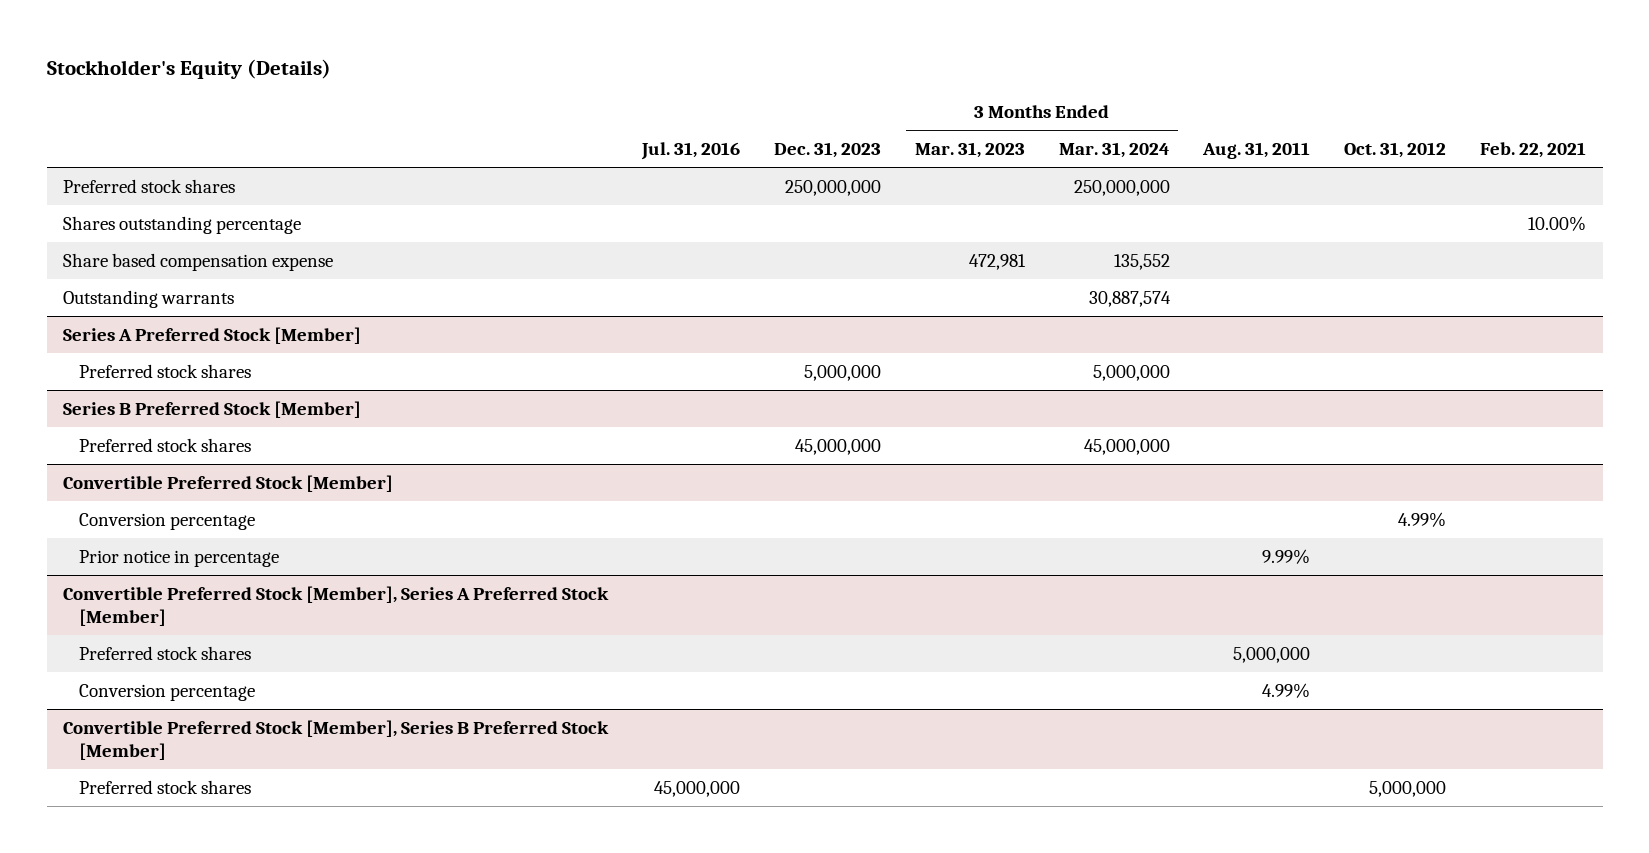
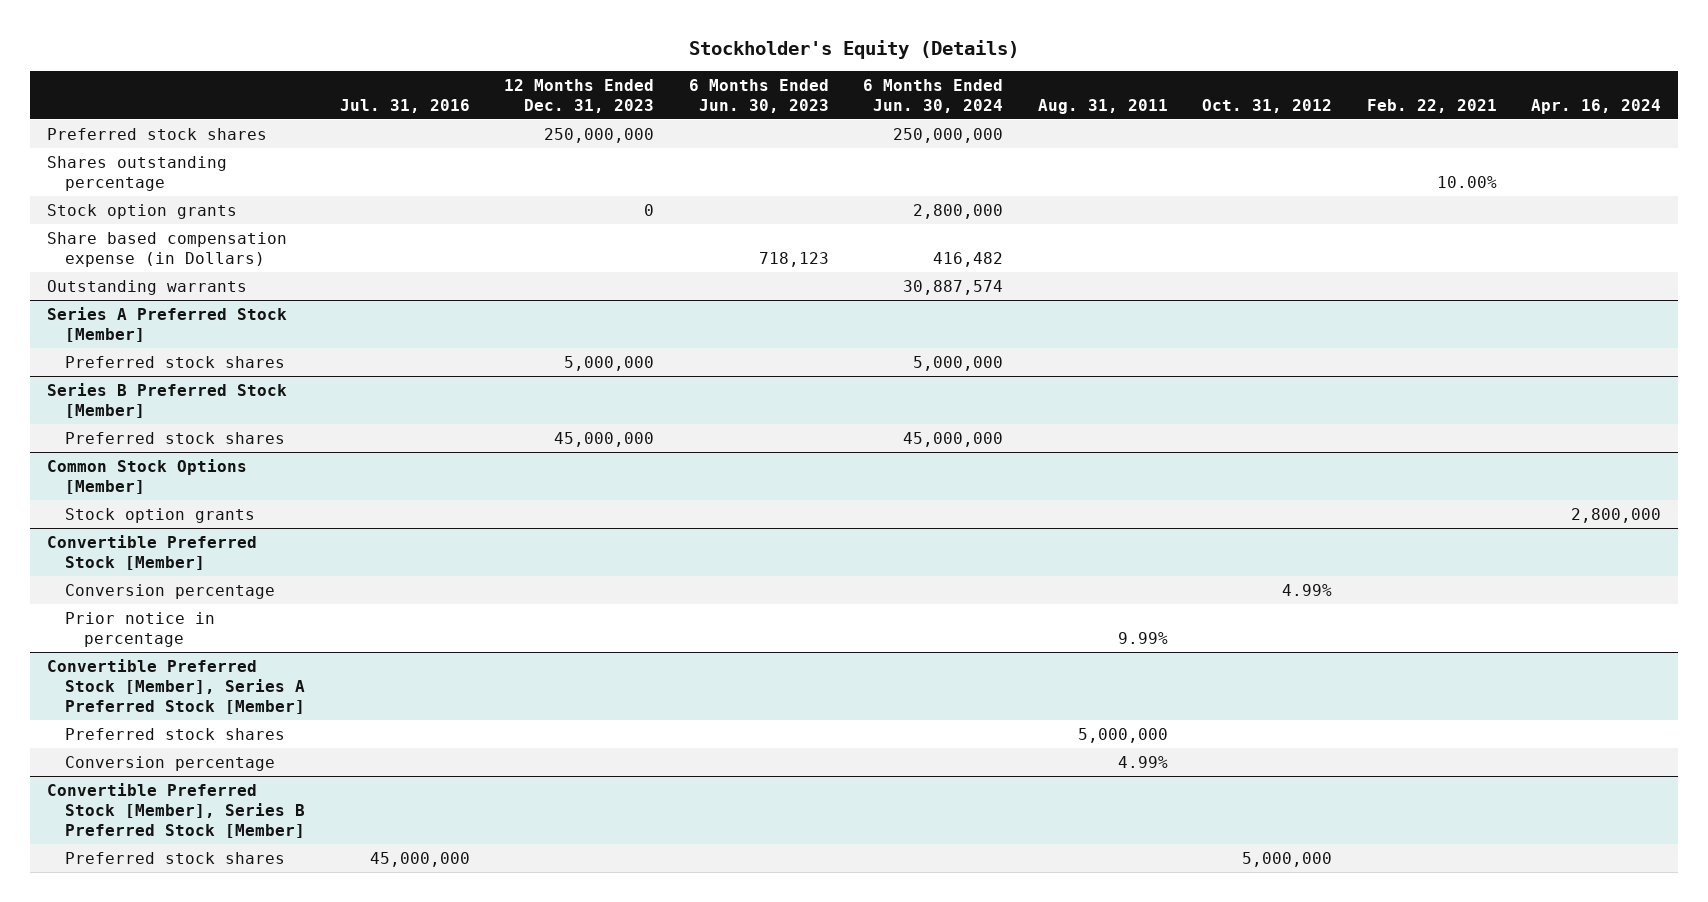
- | Jul. 31, 2016 | Dec. 31, 2023 | 3 Months Ended Mar. 31, 2023 | 3 Months Ended Mar. 31, 2024 | Aug. 31, 2011 | Oct. 31, 2012 | Feb. 22, 2021
+ | Jul. 31, 2016 | 12 Months Ended Dec. 31, 2023 | 6 Months Ended Jun. 30, 2023 | 6 Months Ended Jun. 30, 2024 | Aug. 31, 2011 | Oct. 31, 2012 | Feb. 22, 2021 | Apr. 16, 2024
- Share based compensation expense | | | 472,981 | 135,552 | | |
+ Stock option grants | | 0 | | 2,800,000 | | | |
+ Share based compensation expense (in Dollars) | | | 718,123 | 416,482 | | | |
+ Common Stock Options [Member]
+ Stock option grants | | | | | | | | 2,800,000

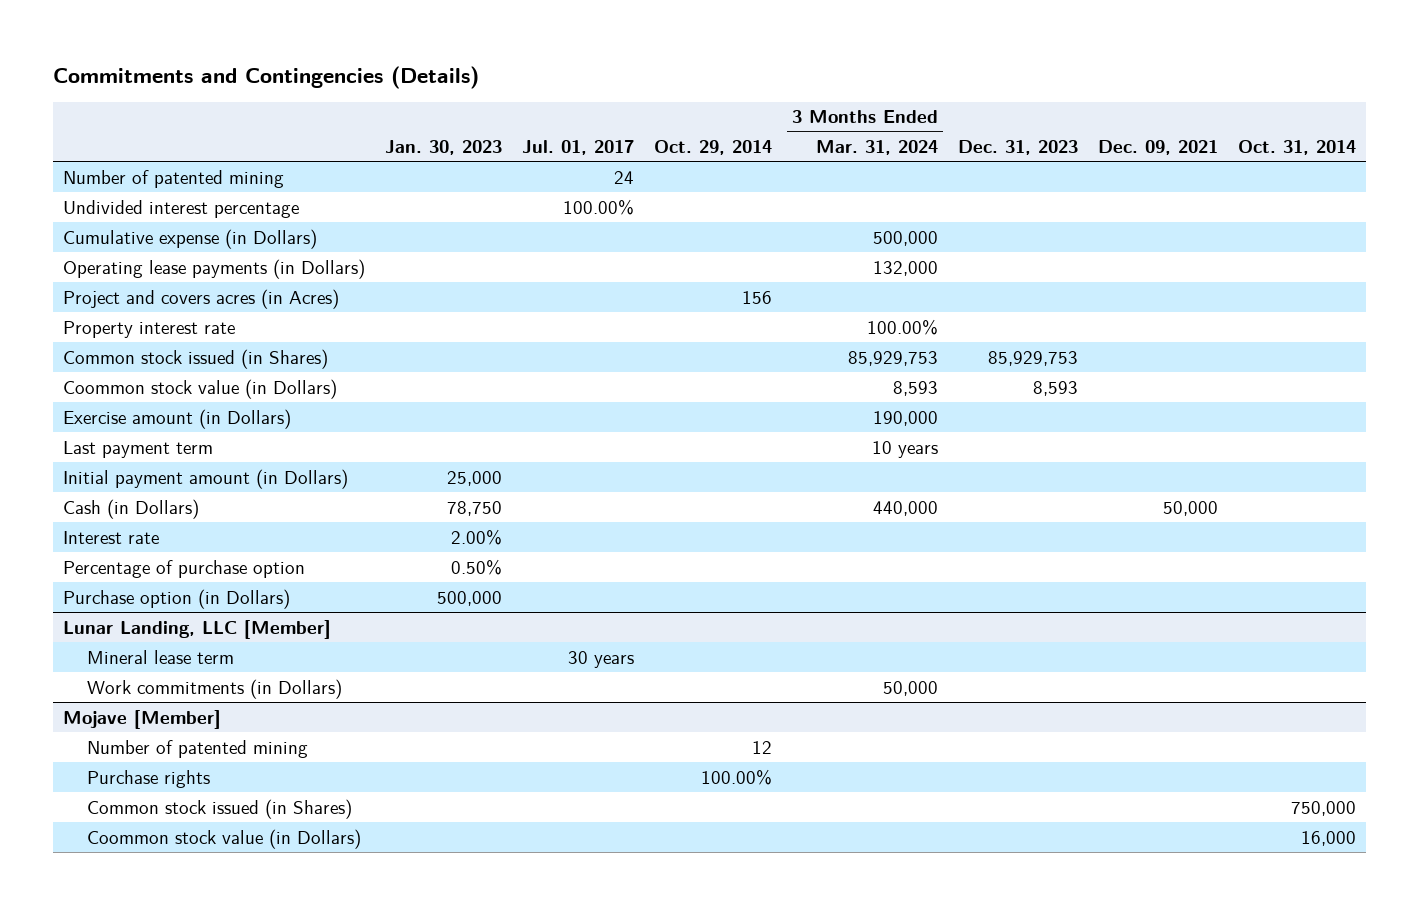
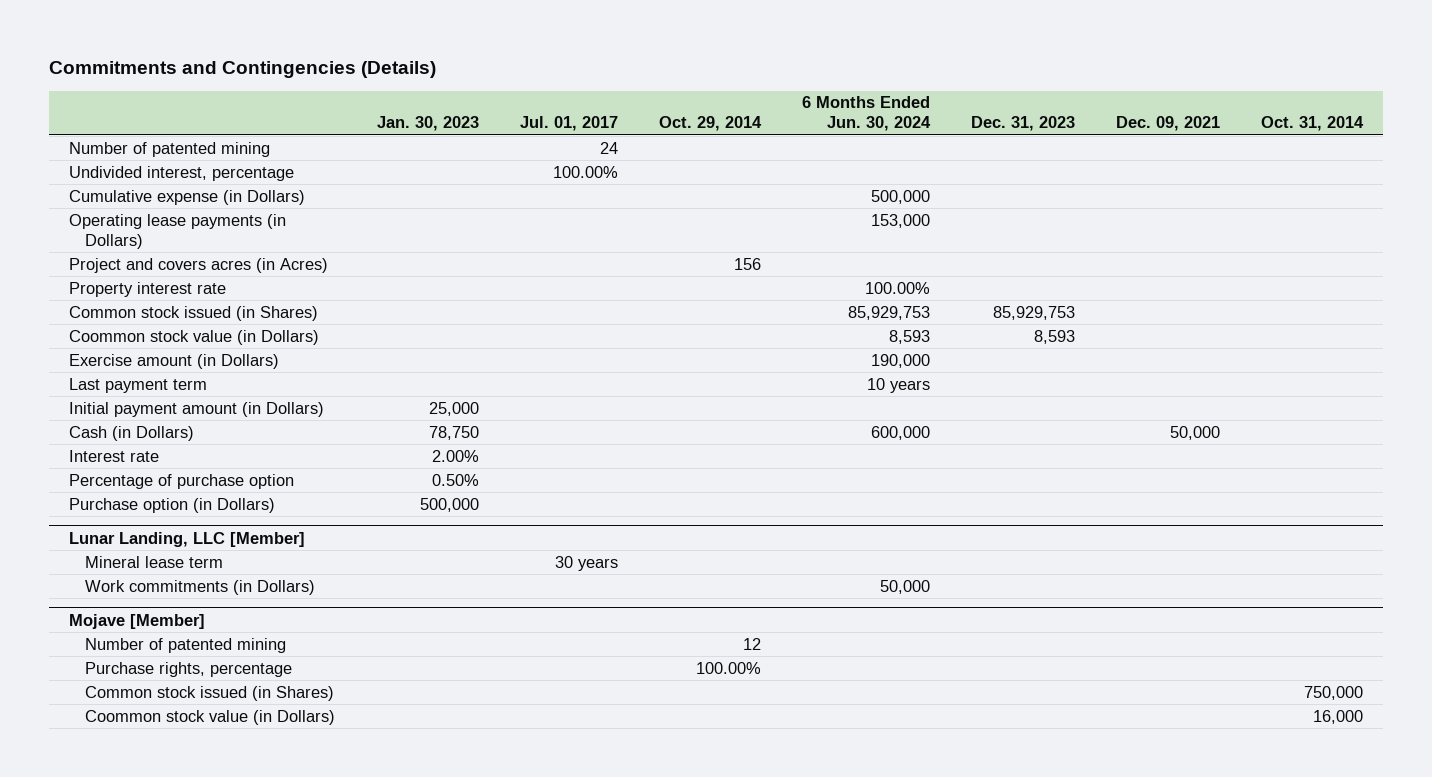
- | Jan. 30, 2023 | Jul. 01, 2017 | Oct. 29, 2014 | 3 Months Ended Mar. 31, 2024 | Dec. 31, 2023 | Dec. 09, 2021 | Oct. 31, 2014
+ | Jan. 30, 2023 | Jul. 01, 2017 | Oct. 29, 2014 | 6 Months Ended Jun. 30, 2024 | Dec. 31, 2023 | Dec. 09, 2021 | Oct. 31, 2014
- Undivided interest percentage | | 100.00% | | | | |
+ Undivided interest, percentage | | 100.00% | | | | |
@ Mojave [Member]
- Purchase rights | | | 100.00% | | | |
+ Purchase rights, percentage | | | 100.00% | | | |

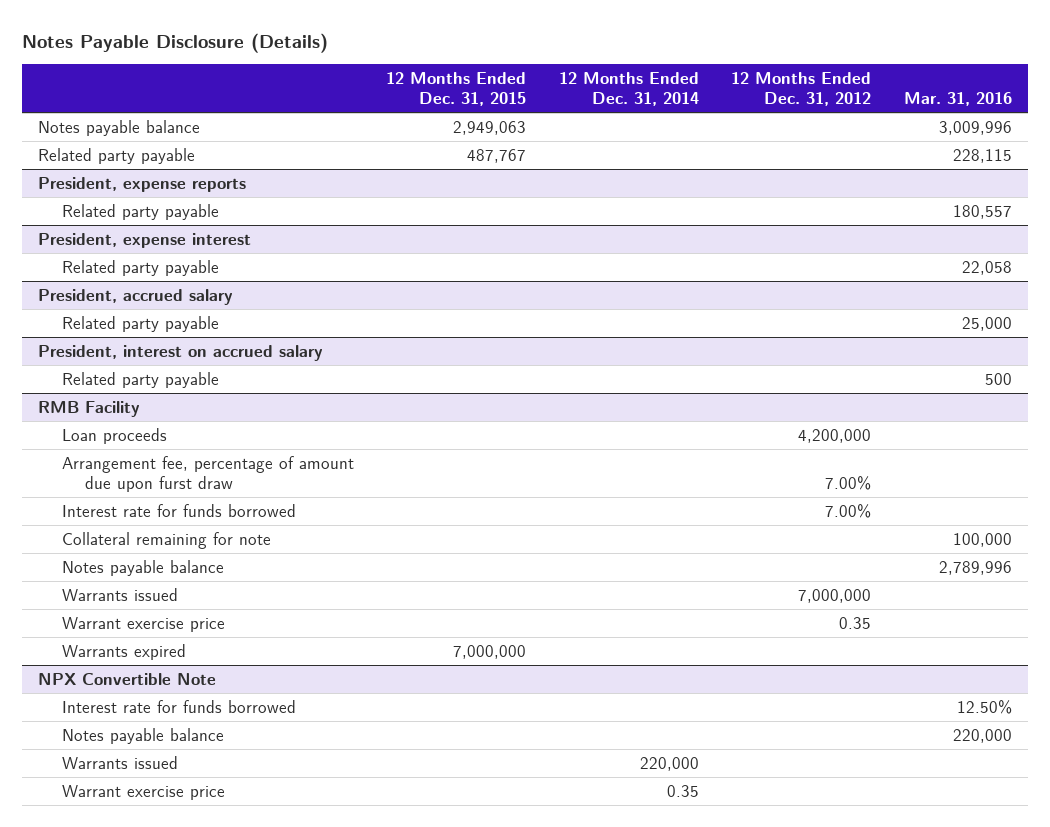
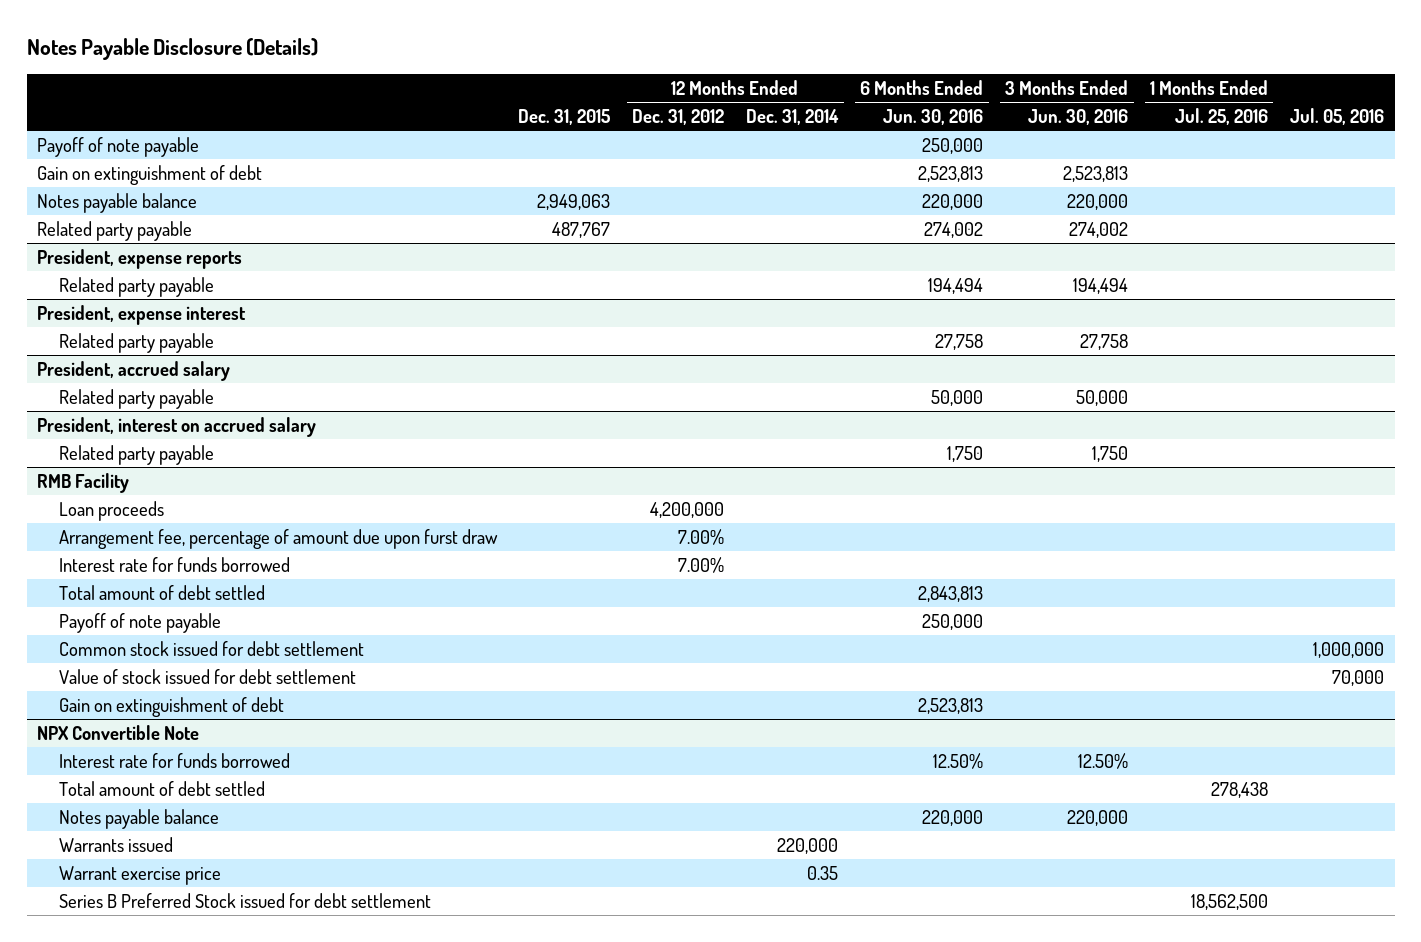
- | 12 Months Ended Dec. 31, 2015 | 12 Months Ended Dec. 31, 2014 | 12 Months Ended Dec. 31, 2012 | Mar. 31, 2016
+ | Dec. 31, 2015 | 12 Months Ended Dec. 31, 2012 | 12 Months Ended Dec. 31, 2014 | 6 Months Ended Jun. 30, 2016 | 3 Months Ended Jun. 30, 2016 | 1 Months Ended Jul. 25, 2016 | Jul. 05, 2016
+ Payoff of note payable | | | | 250,000 | | |
+ Gain on extinguishment of debt | | | | 2,523,813 | 2,523,813 | |
@ RMB Facility
- Collateral remaining for note | | | | 100,000
- Notes payable balance | | | | 2,789,996
- Warrants issued | | | 7,000,000 |
- Warrant exercise price | | | 0.35 |
- Warrants expired | 7,000,000 | | |
+ Total amount of debt settled | | | | 2,843,813 | | |
+ Payoff of note payable | | | | 250,000 | | |
+ Common stock issued for debt settlement | | | | | | | 1,000,000
+ Value of stock issued for debt settlement | | | | | | | 70,000
+ Gain on extinguishment of debt | | | | 2,523,813 | | |
@ NPX Convertible Note
+ Total amount of debt settled | | | | | | 278,438 |
+ Series B Preferred Stock issued for debt settlement | | | | | | 18,562,500 |

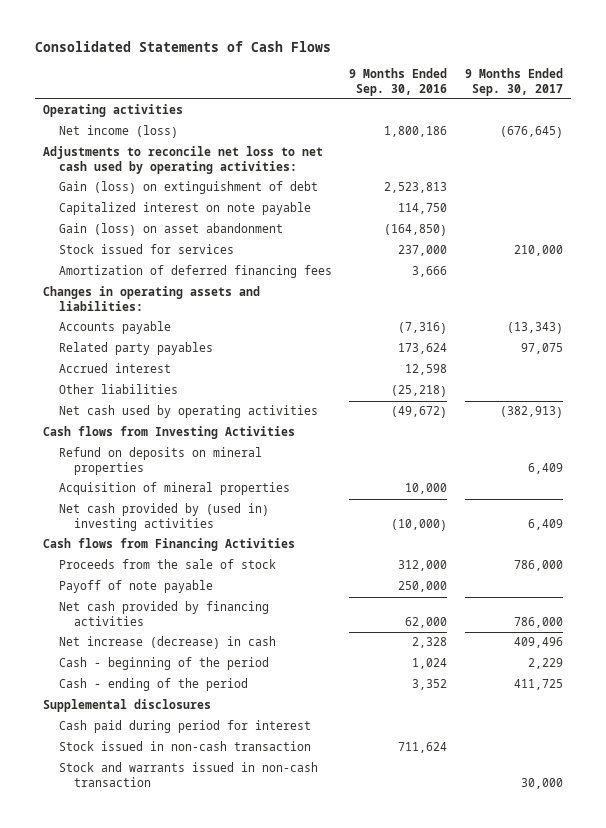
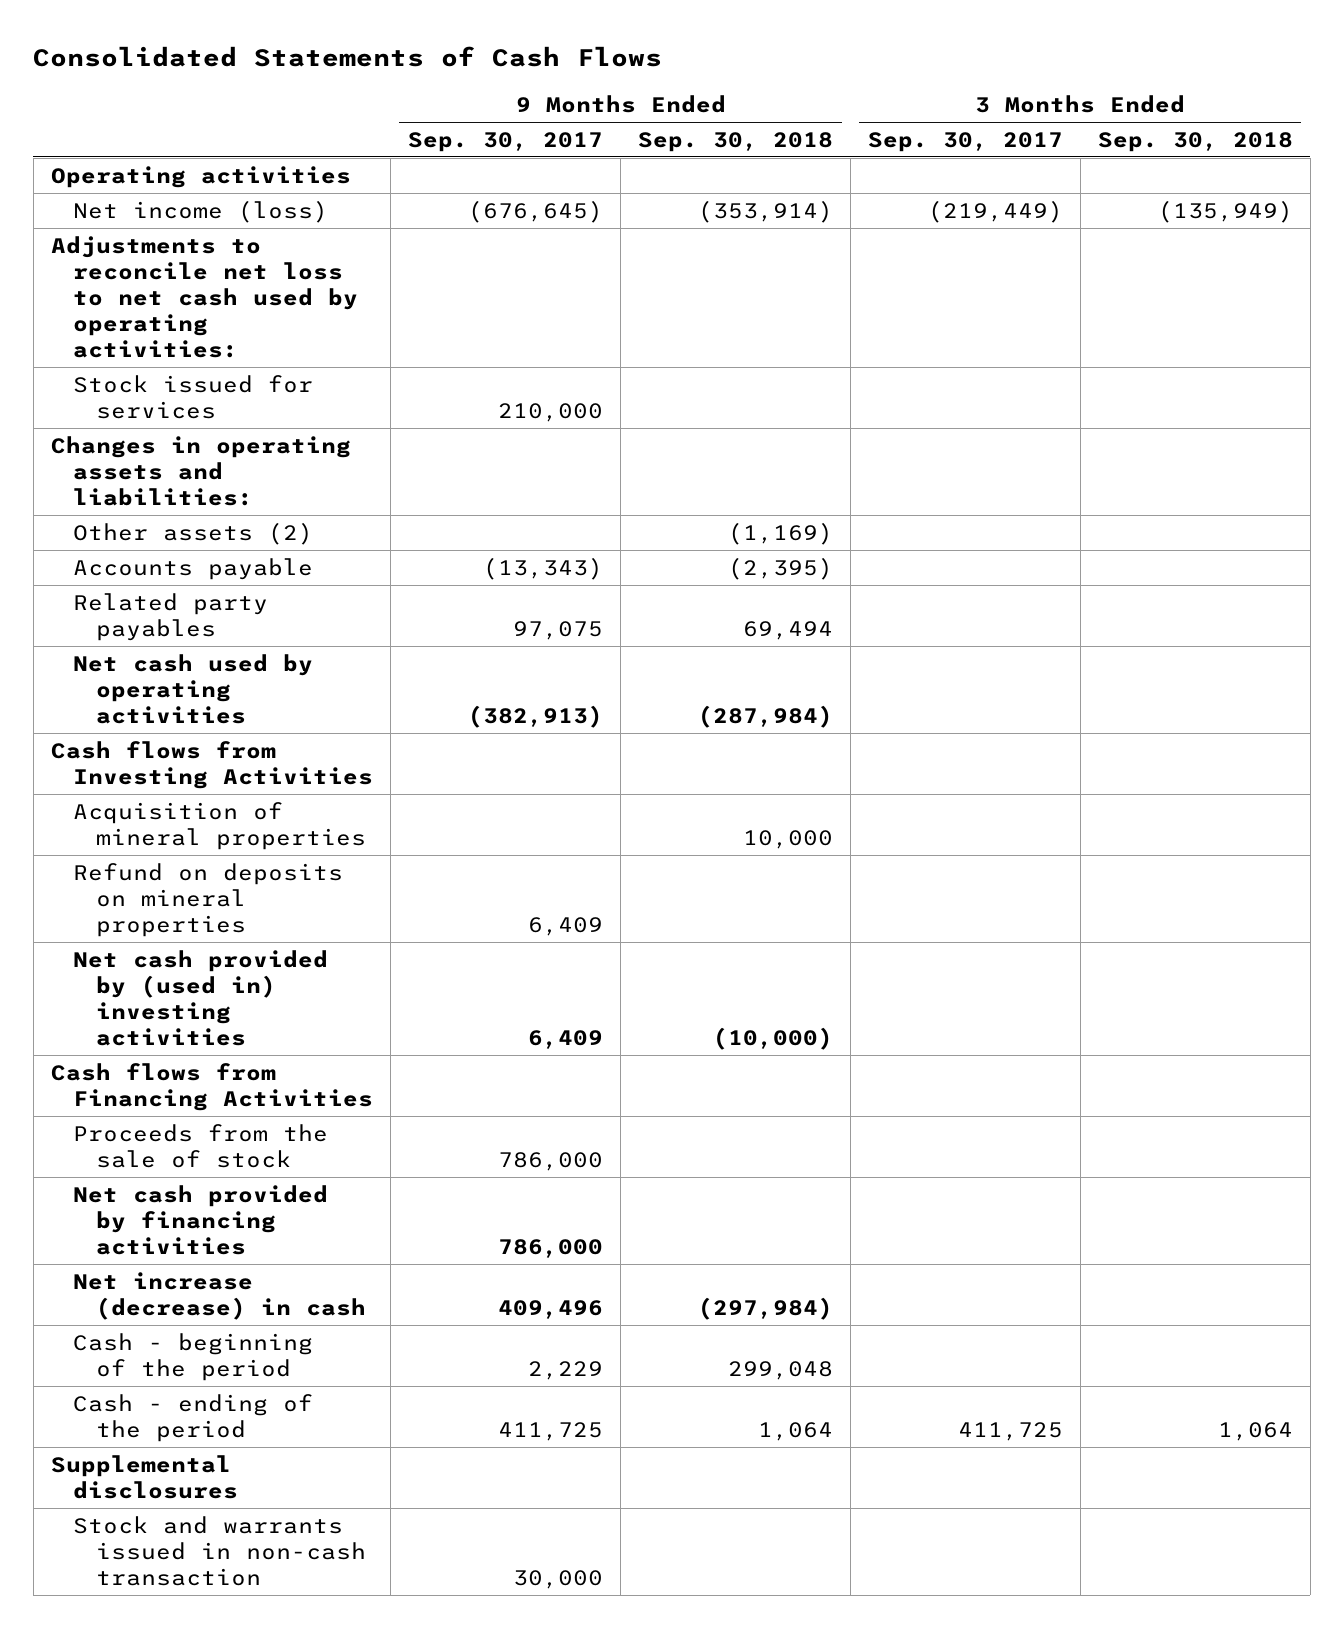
- | 9 Months Ended Sep. 30, 2016 | 9 Months Ended Sep. 30, 2017
+ | 9 Months Ended Sep. 30, 2017 | 9 Months Ended Sep. 30, 2018 | 3 Months Ended Sep. 30, 2017 | 3 Months Ended Sep. 30, 2018
- Gain (loss) on extinguishment of debt | 2,523,813 |
- Capitalized interest on note payable | 114,750 |
- Gain (loss) on asset abandonment | (164,850) |
- Amortization of deferred financing fees | 3,666 |
+ Other assets (2) | | (1,169) | |
- Accrued interest | 12,598 |
- Other liabilities | (25,218) |
moved down: Refund on deposits on mineral properties | 6,409 | | |
- Payoff of note payable | 250,000 |
- Cash paid during period for interest
- Stock issued in non-cash transaction | 711,624 |

